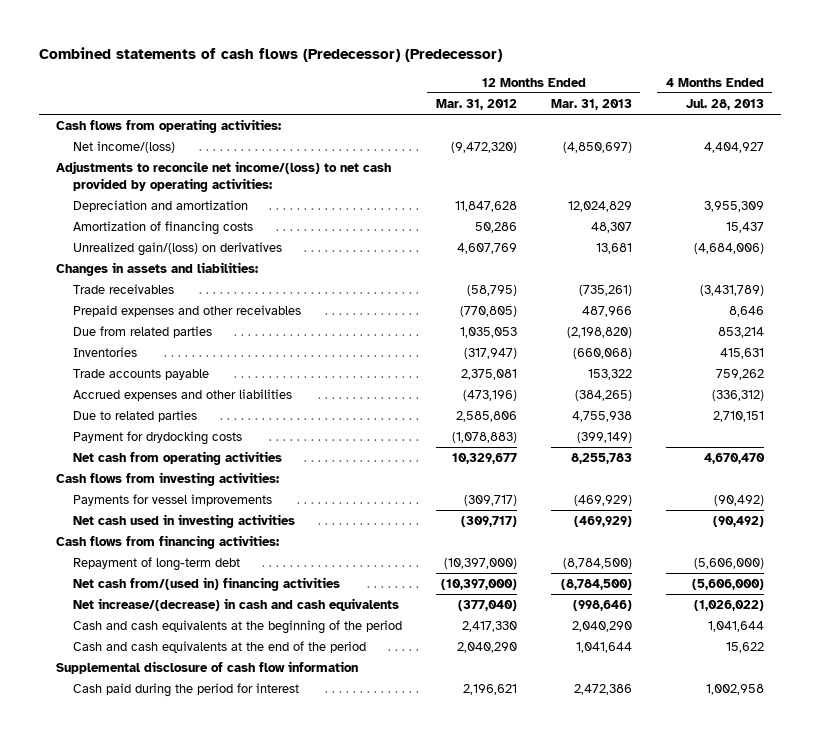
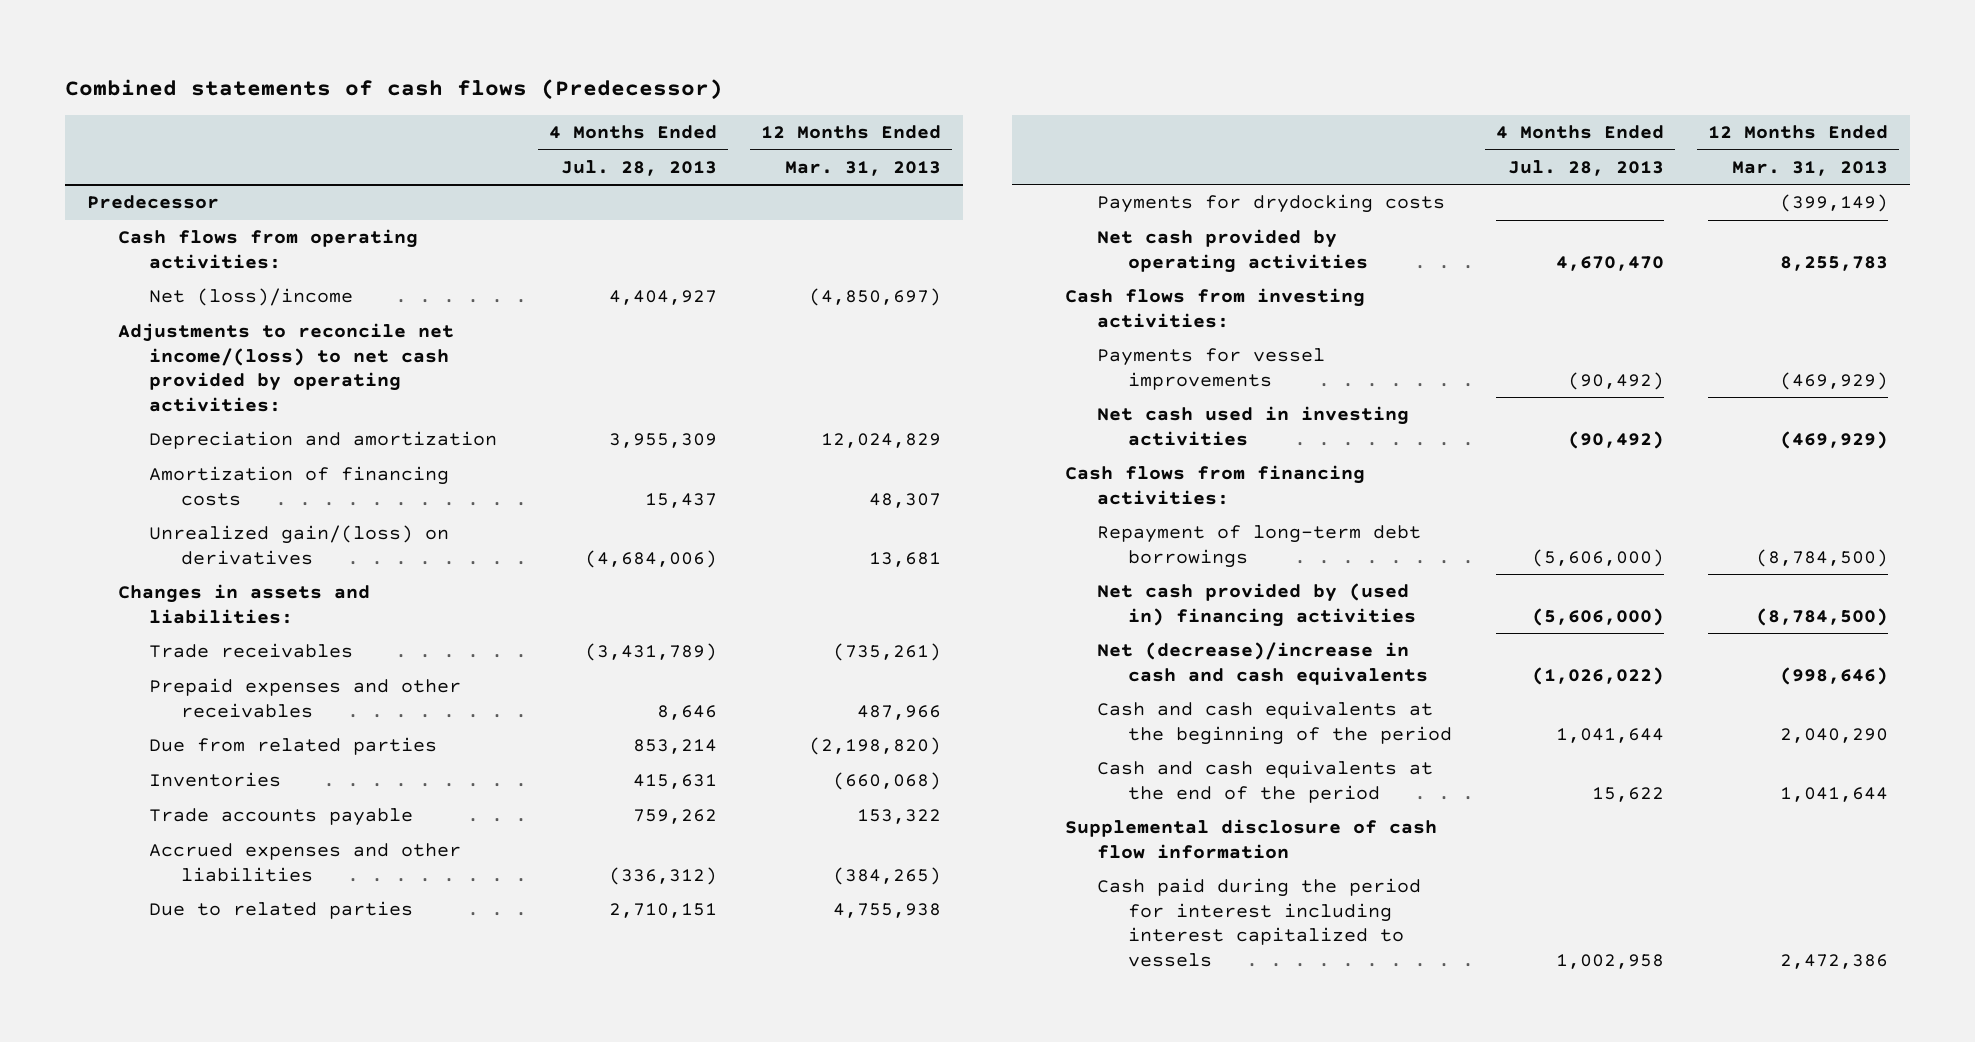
- Combined statements of cash flows (Predecessor) (Predecessor)
+ Combined statements of cash flows (Predecessor)
- | 12 Months Ended Mar. 31, 2012 | 12 Months Ended Mar. 31, 2013 | 4 Months Ended Jul. 28, 2013
+ | 4 Months Ended Jul. 28, 2013 | 12 Months Ended Mar. 31, 2013
+ Predecessor
- Net income/(loss) | (9,472,320) | (4,850,697) | 4,404,927
+ Net (loss)/income | 4,404,927 | (4,850,697)
- Payment for drydocking costs | (1,078,883) | (399,149) |
- Net cash from operating activities | 10,329,677 | 8,255,783 | 4,670,470
+ Payments for drydocking costs | | (399,149)
+ Net cash provided by operating activities | 4,670,470 | 8,255,783
- Repayment of long-term debt | (10,397,000) | (8,784,500) | (5,606,000)
- Net cash from/(used in) financing activities | (10,397,000) | (8,784,500) | (5,606,000)
- Net increase/(decrease) in cash and cash equivalents | (377,040) | (998,646) | (1,026,022)
+ Repayment of long-term debt borrowings | (5,606,000) | (8,784,500)
+ Net cash provided by (used in) financing activities | (5,606,000) | (8,784,500)
+ Net (decrease)/increase in cash and cash equivalents | (1,026,022) | (998,646)
- Cash paid during the period for interest | 2,196,621 | 2,472,386 | 1,002,958
+ Cash paid during the period for interest including interest capitalized to vessels | 1,002,958 | 2,472,386

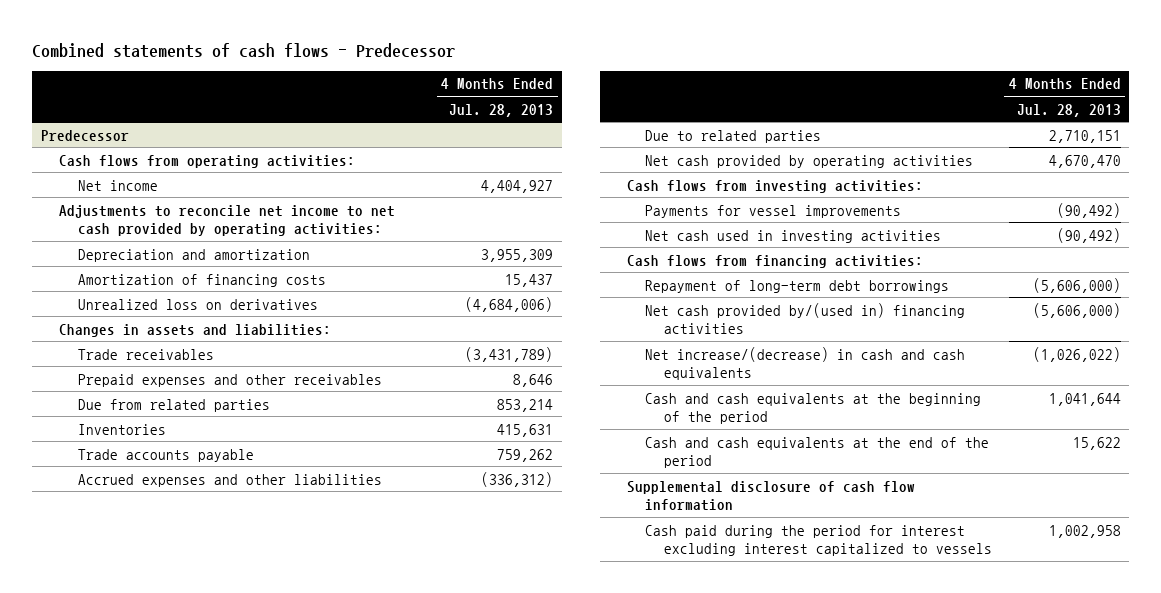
- Combined statements of cash flows (Predecessor)
+ Combined statements of cash flows - Predecessor
- | 4 Months Ended Jul. 28, 2013 | 12 Months Ended Mar. 31, 2013
+ | 4 Months Ended Jul. 28, 2013
@ Predecessor
- Net (loss)/income | 4,404,927 | (4,850,697)
- Adjustments to reconcile net income/(loss) to net cash provided by operating activities:
+ Net income | 4,404,927
+ Adjustments to reconcile net income to net cash provided by operating activities:
- Unrealized gain/(loss) on derivatives | (4,684,006) | 13,681
+ Unrealized loss on derivatives | (4,684,006)
- Payments for drydocking costs | | (399,149)
- Net cash provided by (used in) financing activities | (5,606,000) | (8,784,500)
- Net (decrease)/increase in cash and cash equivalents | (1,026,022) | (998,646)
+ Net cash provided by/(used in) financing activities | (5,606,000)
+ Net increase/(decrease) in cash and cash equivalents | (1,026,022)
- Cash paid during the period for interest including interest capitalized to vessels | 1,002,958 | 2,472,386
+ Cash paid during the period for interest excluding interest capitalized to vessels | 1,002,958

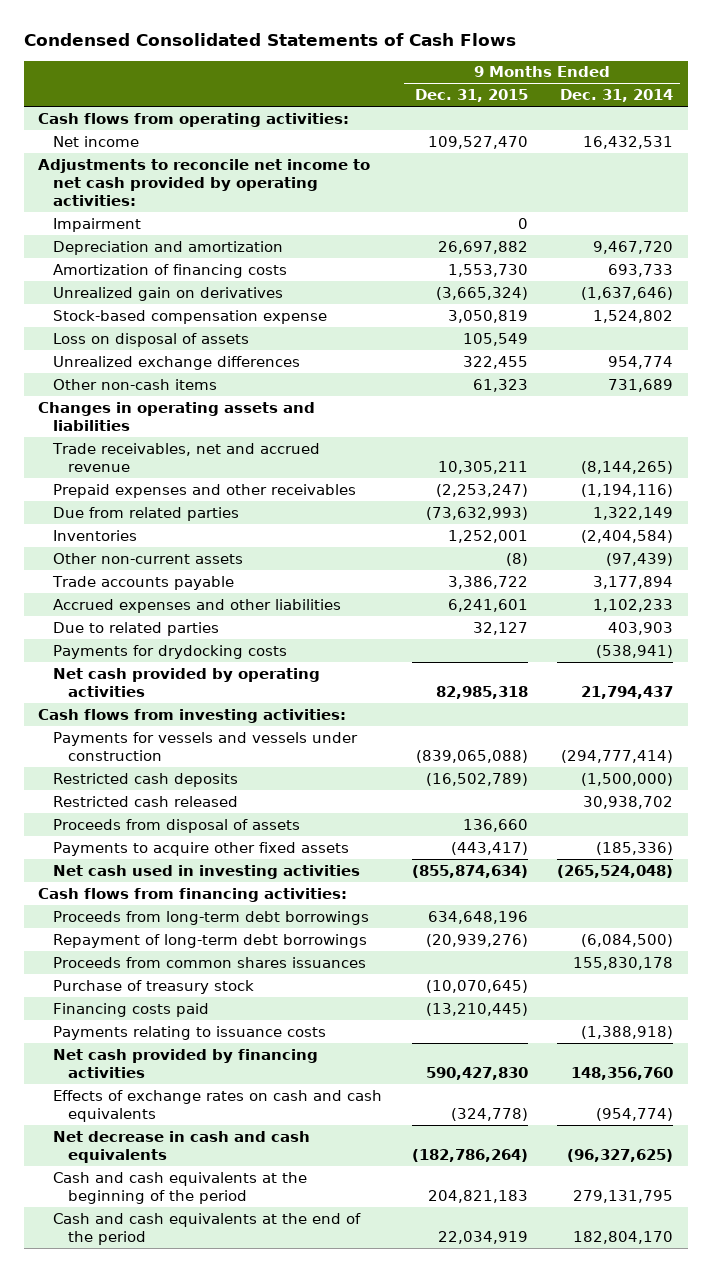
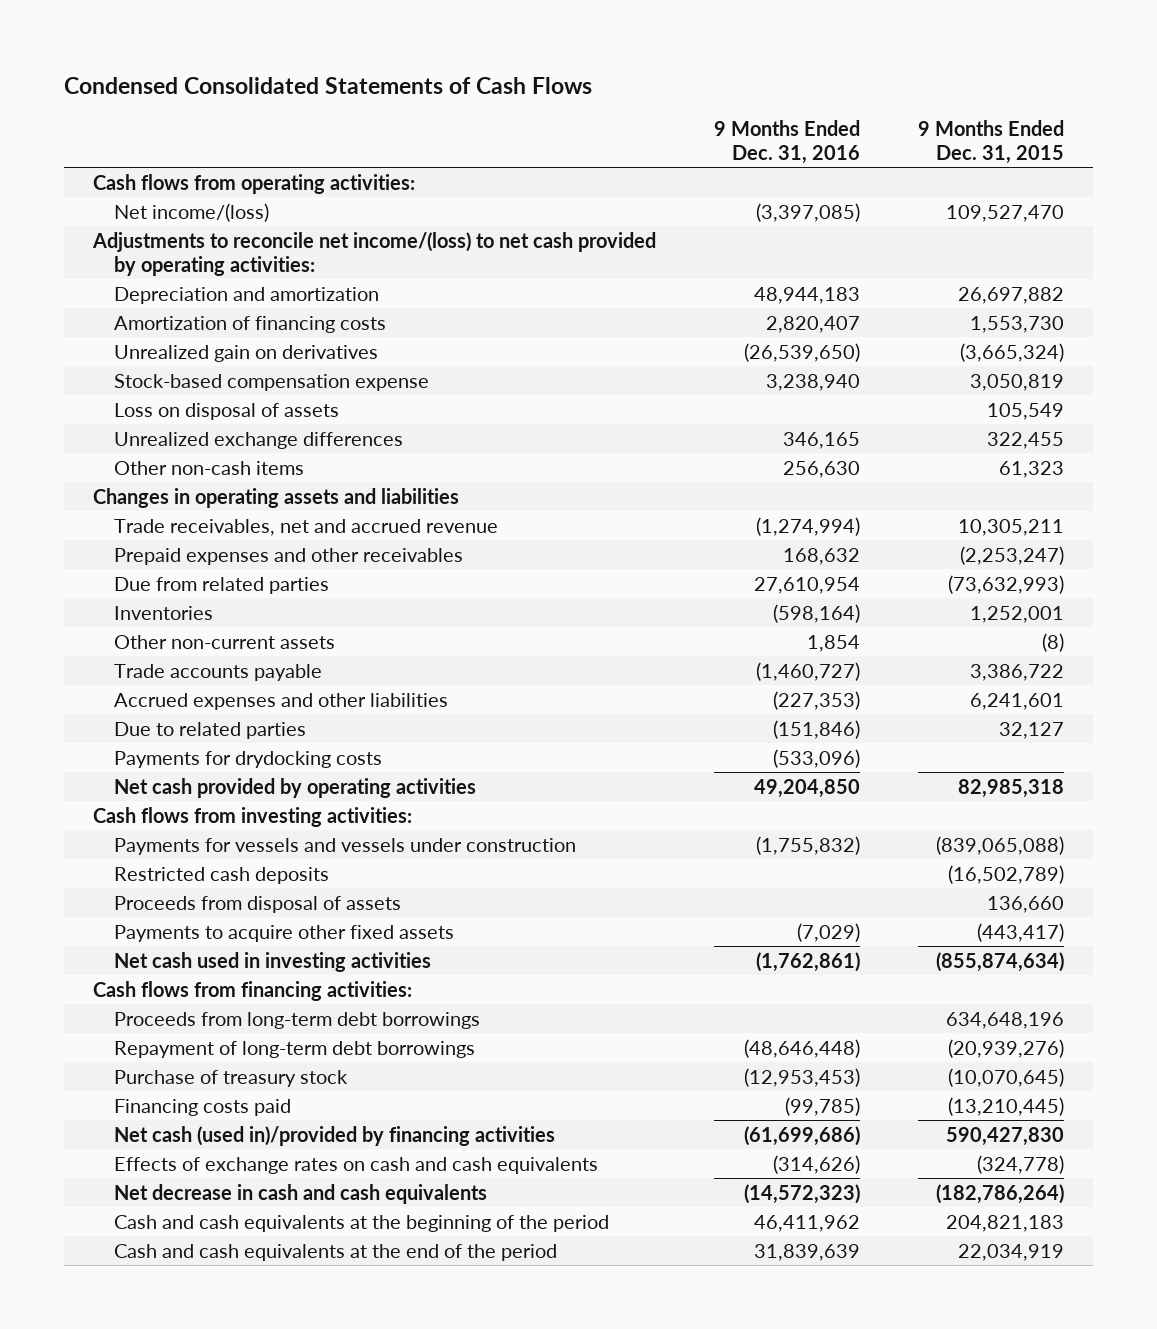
- | 9 Months Ended Dec. 31, 2015 | 9 Months Ended Dec. 31, 2014
+ | 9 Months Ended Dec. 31, 2016 | 9 Months Ended Dec. 31, 2015
- Net income | 109,527,470 | 16,432,531
- Adjustments to reconcile net income to net cash provided by operating activities:
- Impairment | 0 |
+ Net income/(loss) | (3,397,085) | 109,527,470
+ Adjustments to reconcile net income/(loss) to net cash provided by operating activities:
- Restricted cash released | | 30,938,702
- Proceeds from common shares issuances | | 155,830,178
- Payments relating to issuance costs | | (1,388,918)
- Net cash provided by financing activities | 590,427,830 | 148,356,760
+ Net cash (used in)/provided by financing activities | (61,699,686) | 590,427,830

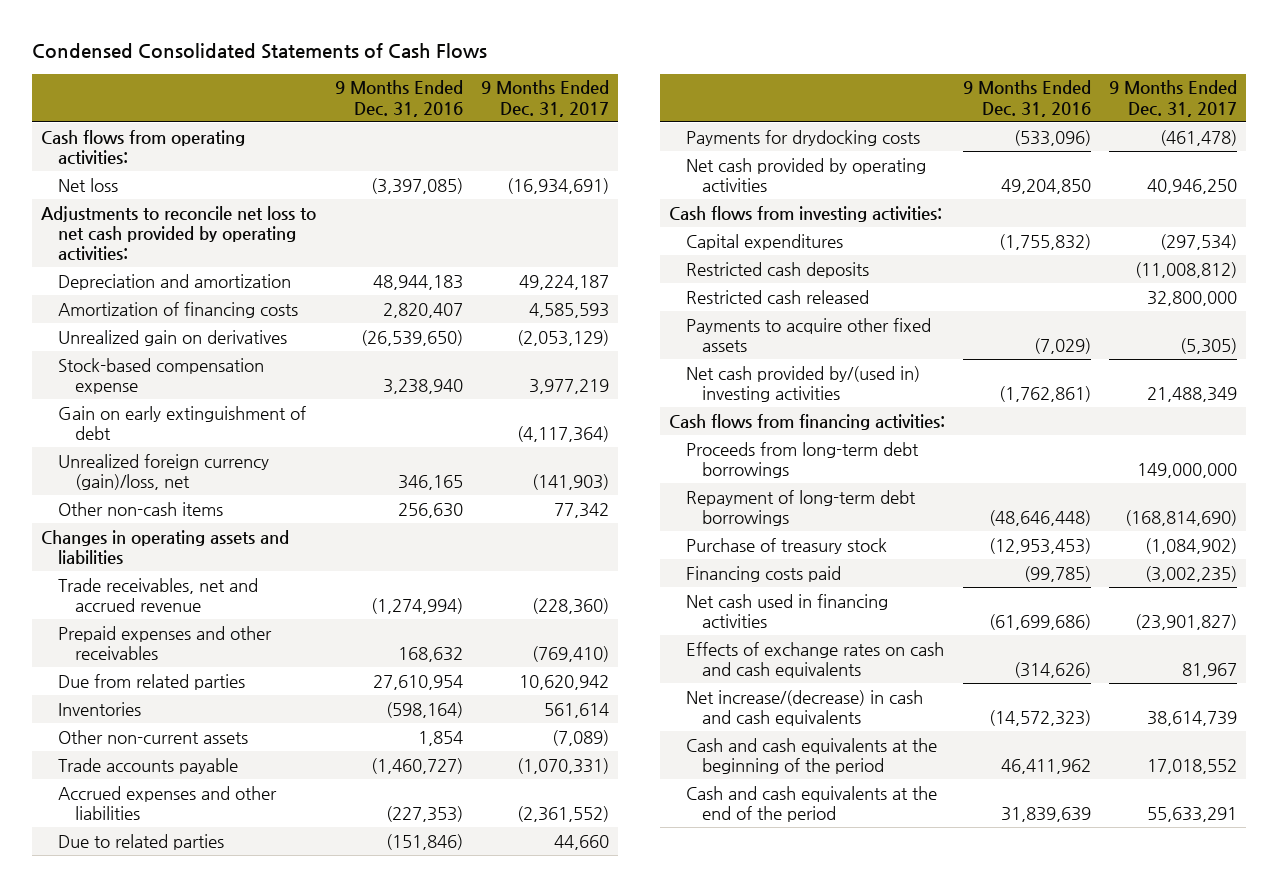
- | 9 Months Ended Dec. 31, 2016 | 9 Months Ended Dec. 31, 2015
+ | 9 Months Ended Dec. 31, 2016 | 9 Months Ended Dec. 31, 2017
- Net income/(loss) | (3,397,085) | 109,527,470
- Adjustments to reconcile net income/(loss) to net cash provided by operating activities:
+ Net loss | (3,397,085) | (16,934,691)
+ Adjustments to reconcile net loss to net cash provided by operating activities:
- Loss on disposal of assets | | 105,549
- Unrealized exchange differences | 346,165 | 322,455
+ Gain on early extinguishment of debt | | (4,117,364)
+ Unrealized foreign currency (gain)/loss, net | 346,165 | (141,903)
- Payments for vessels and vessels under construction | (1,755,832) | (839,065,088)
+ Capital expenditures | (1,755,832) | (297,534)
- Proceeds from disposal of assets | | 136,660
+ Restricted cash released | | 32,800,000
- Net cash used in investing activities | (1,762,861) | (855,874,634)
+ Net cash provided by/(used in) investing activities | (1,762,861) | 21,488,349
- Net cash (used in)/provided by financing activities | (61,699,686) | 590,427,830
+ Net cash used in financing activities | (61,699,686) | (23,901,827)
- Net decrease in cash and cash equivalents | (14,572,323) | (182,786,264)
+ Net increase/(decrease) in cash and cash equivalents | (14,572,323) | 38,614,739

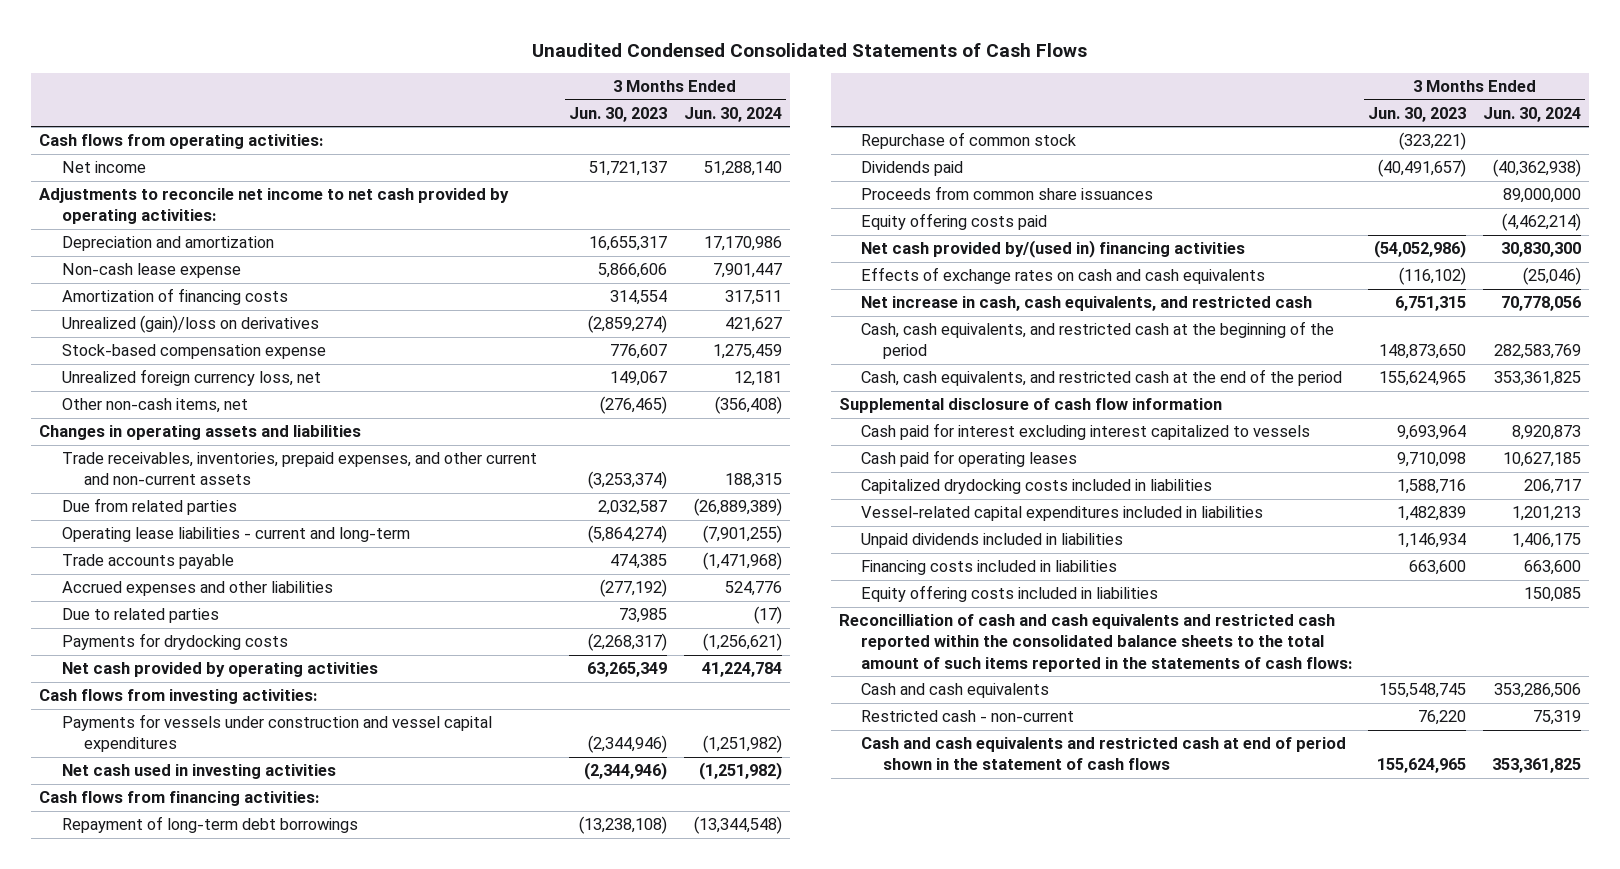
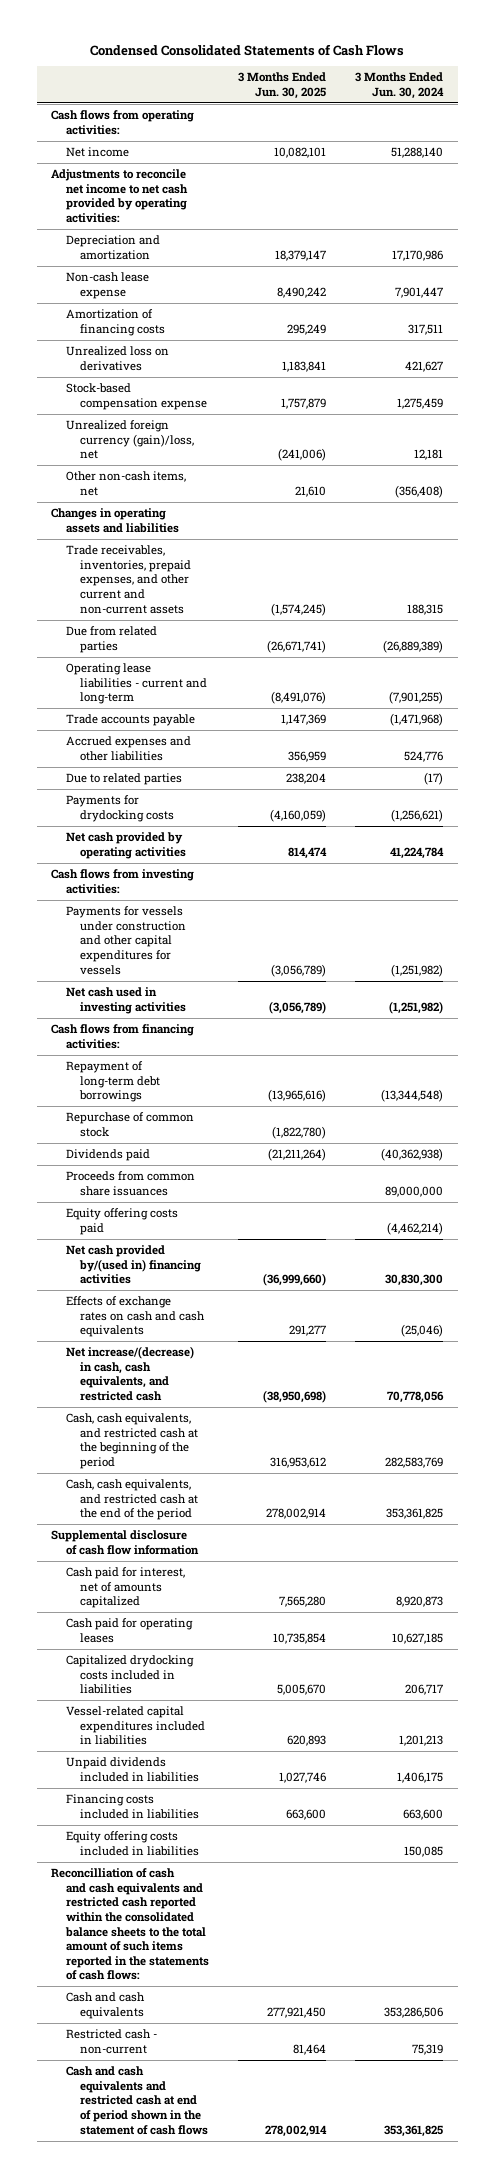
- Unaudited Condensed Consolidated Statements of Cash Flows
+ Condensed Consolidated Statements of Cash Flows
- | 3 Months Ended Jun. 30, 2023 | 3 Months Ended Jun. 30, 2024
+ | 3 Months Ended Jun. 30, 2025 | 3 Months Ended Jun. 30, 2024
- Unrealized (gain)/loss on derivatives | (2,859,274) | 421,627
+ Unrealized loss on derivatives | 1,183,841 | 421,627
- Unrealized foreign currency loss, net | 149,067 | 12,181
+ Unrealized foreign currency (gain)/loss, net | (241,006) | 12,181
- Payments for vessels under construction and vessel capital expenditures | (2,344,946) | (1,251,982)
+ Payments for vessels under construction and other capital expenditures for vessels | (3,056,789) | (1,251,982)
- Net increase in cash, cash equivalents, and restricted cash | 6,751,315 | 70,778,056
+ Net increase/(decrease) in cash, cash equivalents, and restricted cash | (38,950,698) | 70,778,056
- Cash paid for interest excluding interest capitalized to vessels | 9,693,964 | 8,920,873
+ Cash paid for interest, net of amounts capitalized | 7,565,280 | 8,920,873

